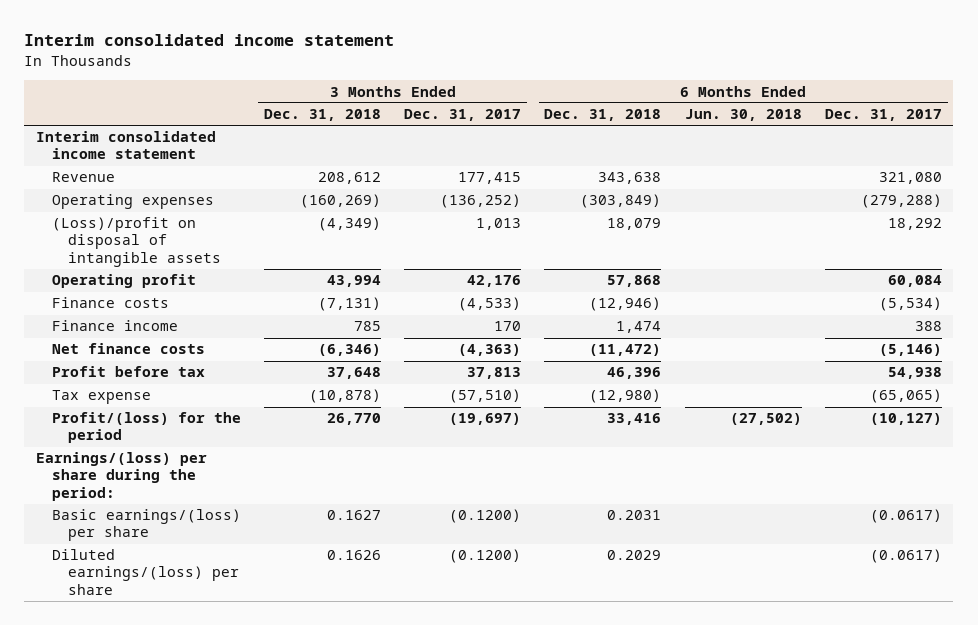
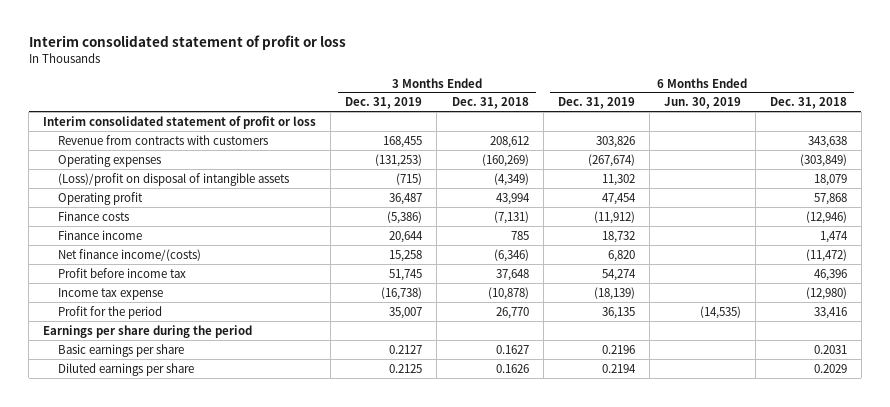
- Interim consolidated income statement
+ Interim consolidated statement of profit or loss
- | 3 Months Ended Dec. 31, 2018 | 3 Months Ended Dec. 31, 2017 | 6 Months Ended Dec. 31, 2018 | 6 Months Ended Jun. 30, 2018 | 6 Months Ended Dec. 31, 2017
+ | 3 Months Ended Dec. 31, 2019 | 3 Months Ended Dec. 31, 2018 | 6 Months Ended Dec. 31, 2019 | 6 Months Ended Jun. 30, 2019 | 6 Months Ended Dec. 31, 2018
- Interim consolidated income statement
- Revenue | 208,612 | 177,415 | 343,638 | | 321,080
+ Interim consolidated statement of profit or loss
+ Revenue from contracts with customers | 168,455 | 208,612 | 303,826 | | 343,638
- Net finance costs | (6,346) | (4,363) | (11,472) | | (5,146)
- Profit before tax | 37,648 | 37,813 | 46,396 | | 54,938
- Tax expense | (10,878) | (57,510) | (12,980) | | (65,065)
- Profit/(loss) for the period | 26,770 | (19,697) | 33,416 | (27,502) | (10,127)
- Earnings/(loss) per share during the period:
- Basic earnings/(loss) per share | 0.1627 | (0.1200) | 0.2031 | | (0.0617)
- Diluted earnings/(loss) per share | 0.1626 | (0.1200) | 0.2029 | | (0.0617)
+ Net finance income/(costs) | 15,258 | (6,346) | 6,820 | | (11,472)
+ Profit before income tax | 51,745 | 37,648 | 54,274 | | 46,396
+ Income tax expense | (16,738) | (10,878) | (18,139) | | (12,980)
+ Profit for the period | 35,007 | 26,770 | 36,135 | (14,535) | 33,416
+ Earnings per share during the period
+ Basic earnings per share | 0.2127 | 0.1627 | 0.2196 | | 0.2031
+ Diluted earnings per share | 0.2125 | 0.1626 | 0.2194 | | 0.2029

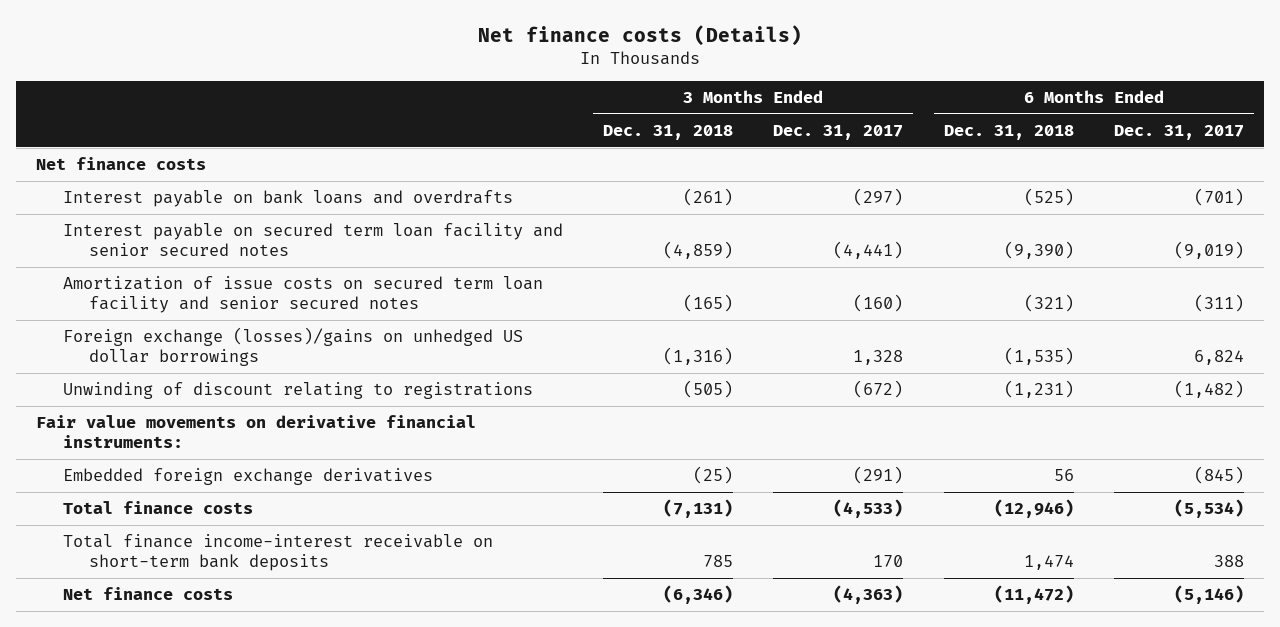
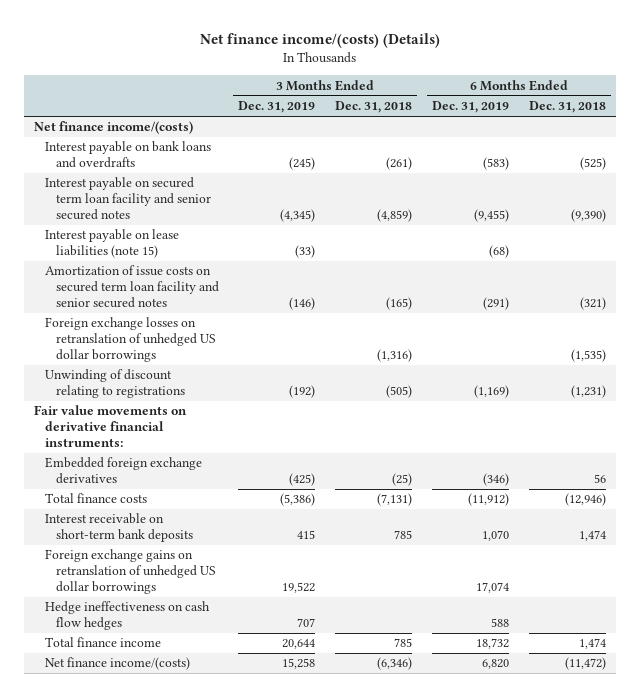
- Net finance costs (Details)
+ Net finance income/(costs) (Details)
- | 3 Months Ended Dec. 31, 2018 | 3 Months Ended Dec. 31, 2017 | 6 Months Ended Dec. 31, 2018 | 6 Months Ended Dec. 31, 2017
+ | 3 Months Ended Dec. 31, 2019 | 3 Months Ended Dec. 31, 2018 | 6 Months Ended Dec. 31, 2019 | 6 Months Ended Dec. 31, 2018
- Net finance costs
+ Net finance income/(costs)
+ Interest payable on lease liabilities (note 15) | (33) | | (68) |
- Foreign exchange (losses)/gains on unhedged US dollar borrowings | (1,316) | 1,328 | (1,535) | 6,824
+ Foreign exchange losses on retranslation of unhedged US dollar borrowings | | (1,316) | | (1,535)
- Total finance income-interest receivable on short-term bank deposits | 785 | 170 | 1,474 | 388
- Net finance costs | (6,346) | (4,363) | (11,472) | (5,146)
+ Interest receivable on short-term bank deposits | 415 | 785 | 1,070 | 1,474
+ Foreign exchange gains on retranslation of unhedged US dollar borrowings | 19,522 | | 17,074 |
+ Hedge ineffectiveness on cash flow hedges | 707 | | 588 |
+ Total finance income | 20,644 | 785 | 18,732 | 1,474
+ Net finance income/(costs) | 15,258 | (6,346) | 6,820 | (11,472)

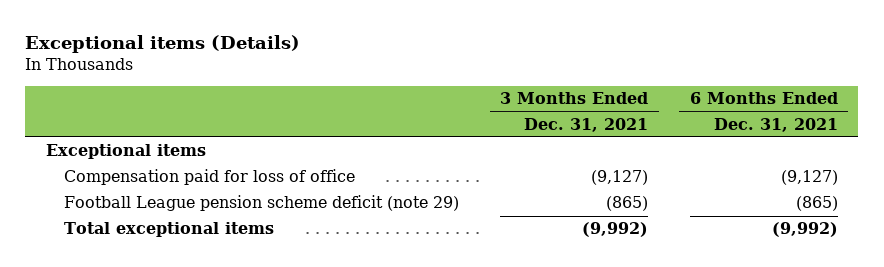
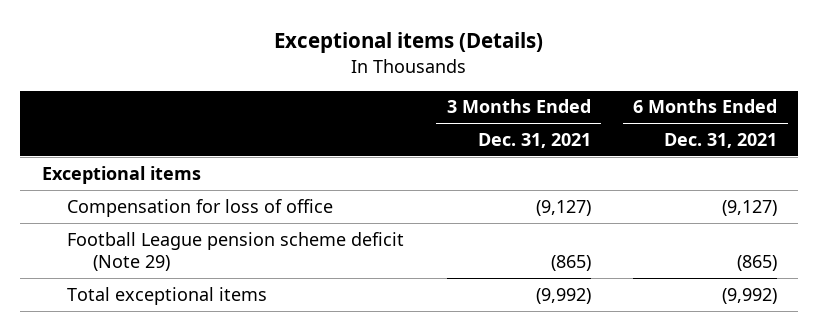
- Compensation paid for loss of office | (9,127) | (9,127)
- Football League pension scheme deficit (note 29) | (865) | (865)
+ Compensation for loss of office | (9,127) | (9,127)
+ Football League pension scheme deficit (Note 29) | (865) | (865)

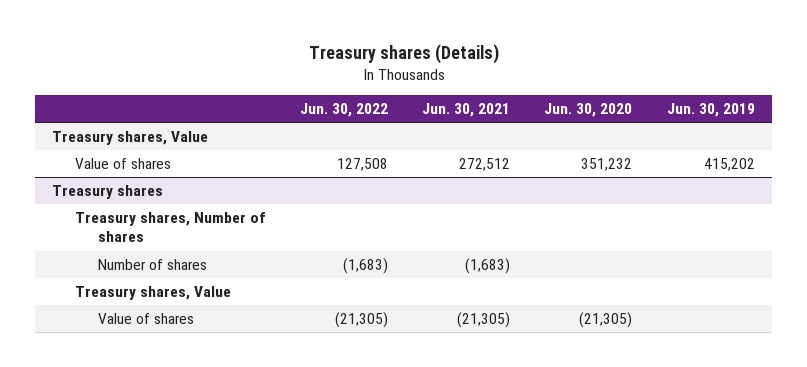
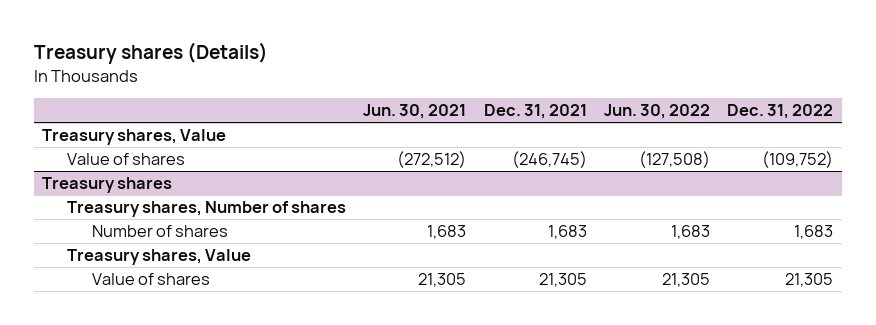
- | Jun. 30, 2022 | Jun. 30, 2021 | Jun. 30, 2020 | Jun. 30, 2019
+ | Jun. 30, 2021 | Dec. 31, 2021 | Jun. 30, 2022 | Dec. 31, 2022
- Value of shares | 127,508 | 272,512 | 351,232 | 415,202
+ Value of shares | (272,512) | (246,745) | (127,508) | (109,752)
@ Treasury shares
- Number of shares | (1,683) | (1,683) | |
+ Number of shares | 1,683 | 1,683 | 1,683 | 1,683
- Value of shares | (21,305) | (21,305) | (21,305) |
+ Value of shares | 21,305 | 21,305 | 21,305 | 21,305

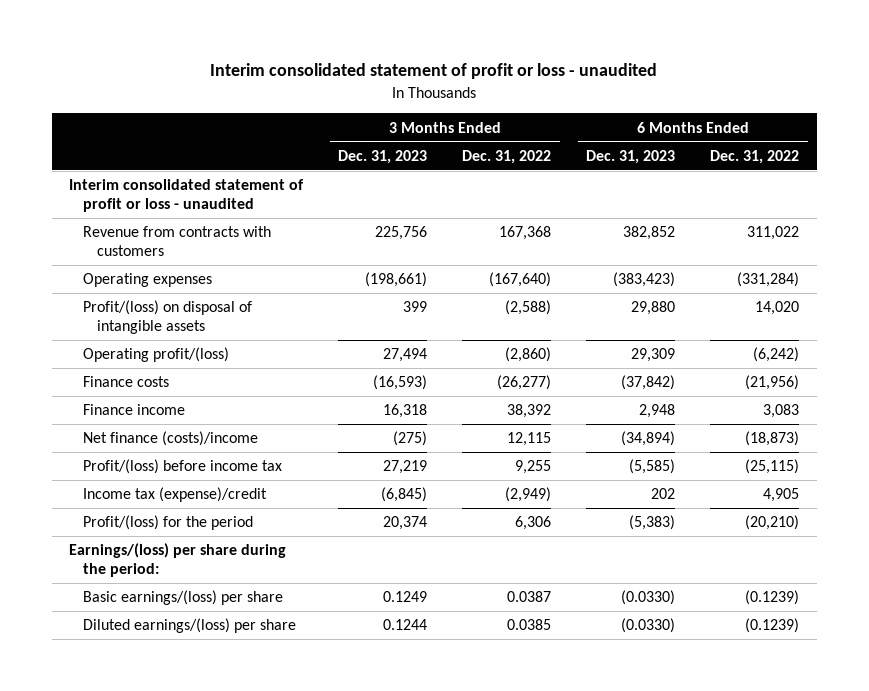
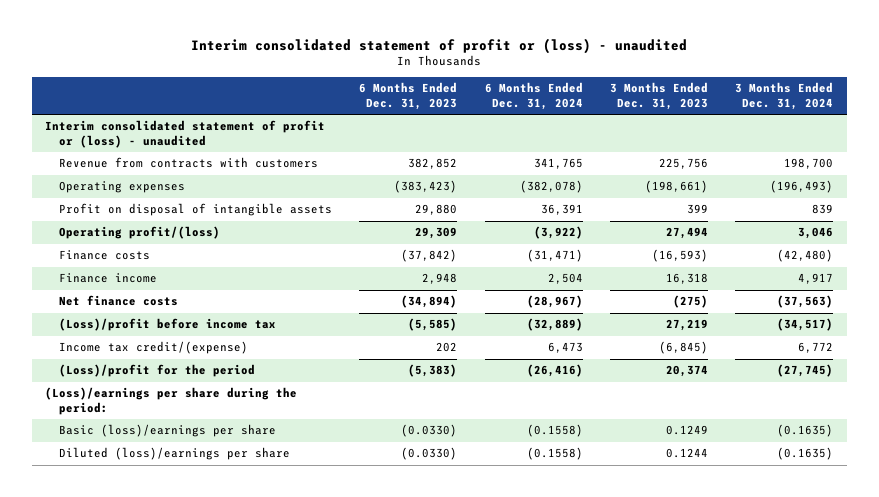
- Interim consolidated statement of profit or loss - unaudited
+ Interim consolidated statement of profit or (loss) - unaudited
- | 3 Months Ended Dec. 31, 2023 | 3 Months Ended Dec. 31, 2022 | 6 Months Ended Dec. 31, 2023 | 6 Months Ended Dec. 31, 2022
+ | 6 Months Ended Dec. 31, 2023 | 6 Months Ended Dec. 31, 2024 | 3 Months Ended Dec. 31, 2023 | 3 Months Ended Dec. 31, 2024
- Interim consolidated statement of profit or loss - unaudited
+ Interim consolidated statement of profit or (loss) - unaudited
- Profit/(loss) on disposal of intangible assets | 399 | (2,588) | 29,880 | 14,020
+ Profit on disposal of intangible assets | 29,880 | 36,391 | 399 | 839
- Net finance (costs)/income | (275) | 12,115 | (34,894) | (18,873)
- Profit/(loss) before income tax | 27,219 | 9,255 | (5,585) | (25,115)
- Income tax (expense)/credit | (6,845) | (2,949) | 202 | 4,905
- Profit/(loss) for the period | 20,374 | 6,306 | (5,383) | (20,210)
- Earnings/(loss) per share during the period:
- Basic earnings/(loss) per share | 0.1249 | 0.0387 | (0.0330) | (0.1239)
- Diluted earnings/(loss) per share | 0.1244 | 0.0385 | (0.0330) | (0.1239)
+ Net finance costs | (34,894) | (28,967) | (275) | (37,563)
+ (Loss)/profit before income tax | (5,585) | (32,889) | 27,219 | (34,517)
+ Income tax credit/(expense) | 202 | 6,473 | (6,845) | 6,772
+ (Loss)/profit for the period | (5,383) | (26,416) | 20,374 | (27,745)
+ (Loss)/earnings per share during the period:
+ Basic (loss)/earnings per share | (0.0330) | (0.1558) | 0.1249 | (0.1635)
+ Diluted (loss)/earnings per share | (0.0330) | (0.1558) | 0.1244 | (0.1635)

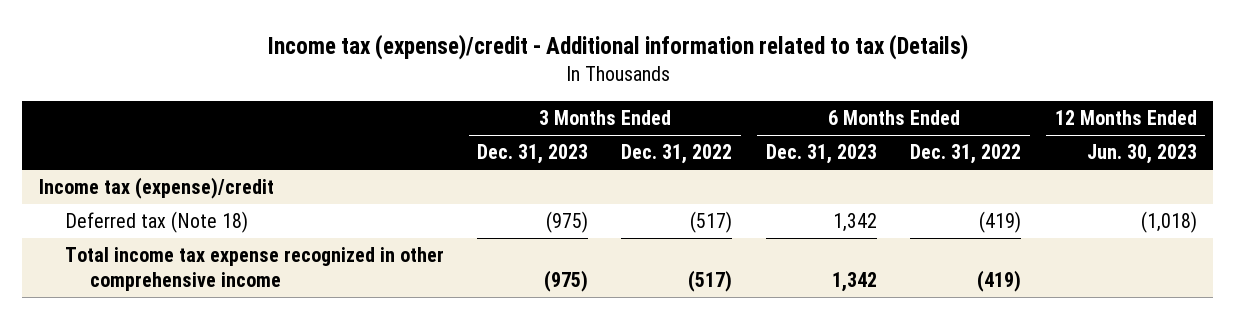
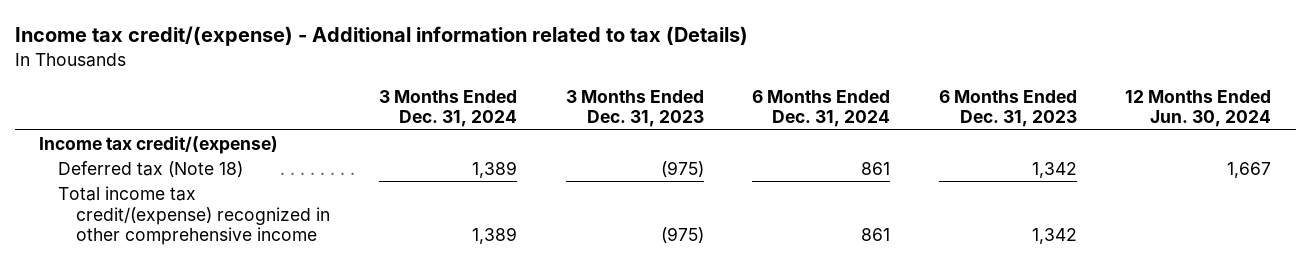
- Income tax (expense)/credit - Additional information related to tax (Details)
+ Income tax credit/(expense) - Additional information related to tax (Details)
- | 3 Months Ended Dec. 31, 2023 | 3 Months Ended Dec. 31, 2022 | 6 Months Ended Dec. 31, 2023 | 6 Months Ended Dec. 31, 2022 | 12 Months Ended Jun. 30, 2023
+ | 3 Months Ended Dec. 31, 2024 | 3 Months Ended Dec. 31, 2023 | 6 Months Ended Dec. 31, 2024 | 6 Months Ended Dec. 31, 2023 | 12 Months Ended Jun. 30, 2024
- Income tax (expense)/credit
+ Income tax credit/(expense)
- Total income tax expense recognized in other comprehensive income | (975) | (517) | 1,342 | (419) |
+ Total income tax credit/(expense) recognized in other comprehensive income | 1,389 | (975) | 861 | 1,342 |

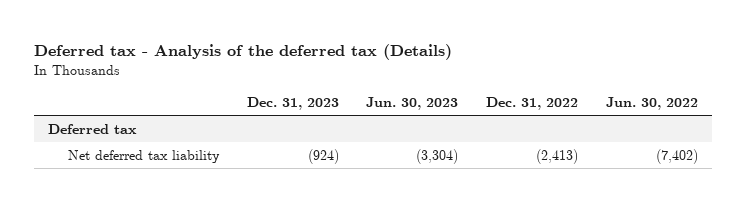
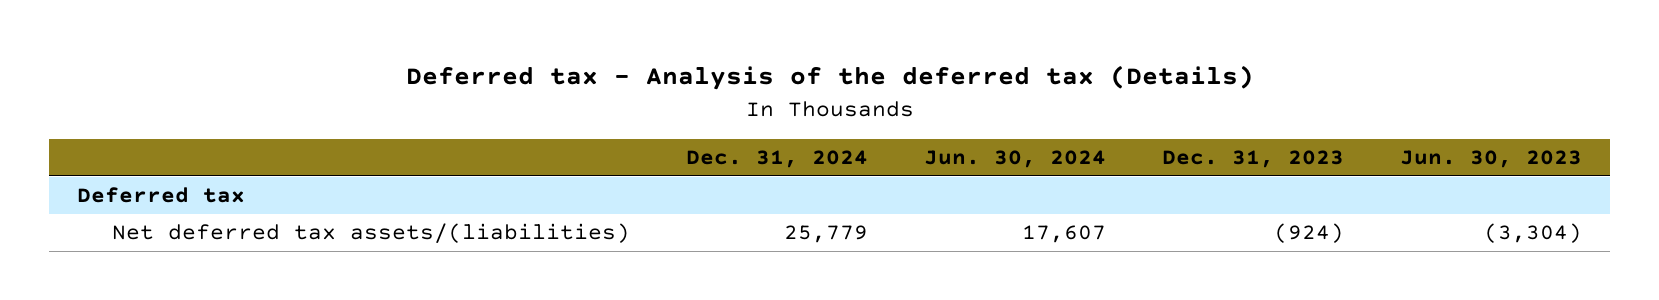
- | Dec. 31, 2023 | Jun. 30, 2023 | Dec. 31, 2022 | Jun. 30, 2022
+ | Dec. 31, 2024 | Jun. 30, 2024 | Dec. 31, 2023 | Jun. 30, 2023
- Net deferred tax liability | (924) | (3,304) | (2,413) | (7,402)
+ Net deferred tax assets/(liabilities) | 25,779 | 17,607 | (924) | (3,304)

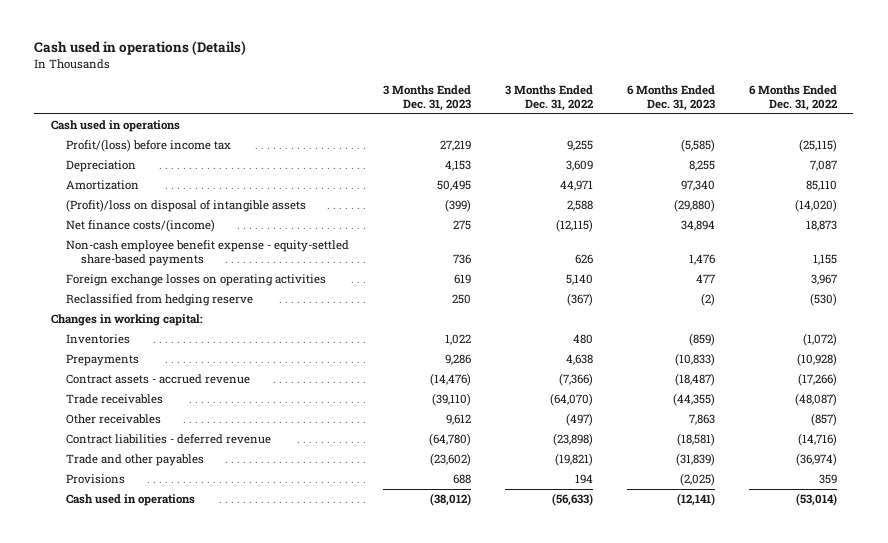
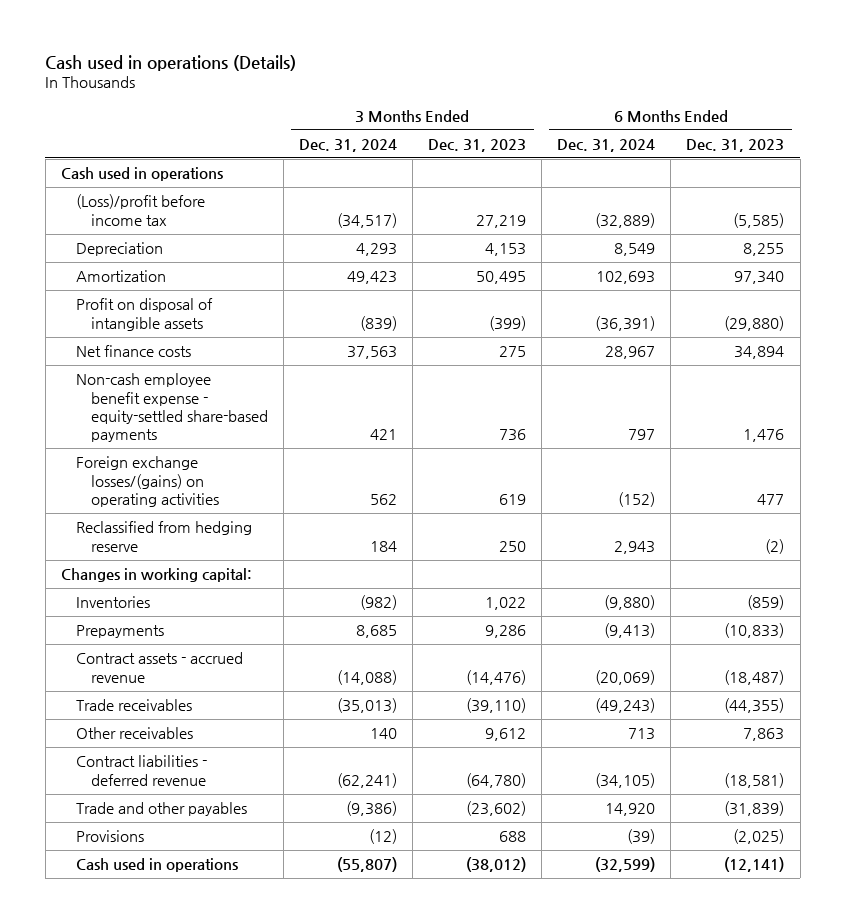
- | 3 Months Ended Dec. 31, 2023 | 3 Months Ended Dec. 31, 2022 | 6 Months Ended Dec. 31, 2023 | 6 Months Ended Dec. 31, 2022
+ | 3 Months Ended Dec. 31, 2024 | 3 Months Ended Dec. 31, 2023 | 6 Months Ended Dec. 31, 2024 | 6 Months Ended Dec. 31, 2023
- Profit/(loss) before income tax | 27,219 | 9,255 | (5,585) | (25,115)
+ (Loss)/profit before income tax | (34,517) | 27,219 | (32,889) | (5,585)
- (Profit)/loss on disposal of intangible assets | (399) | 2,588 | (29,880) | (14,020)
- Net finance costs/(income) | 275 | (12,115) | 34,894 | 18,873
+ Profit on disposal of intangible assets | (839) | (399) | (36,391) | (29,880)
+ Net finance costs | 37,563 | 275 | 28,967 | 34,894
- Foreign exchange losses on operating activities | 619 | 5,140 | 477 | 3,967
+ Foreign exchange losses/(gains) on operating activities | 562 | 619 | (152) | 477

